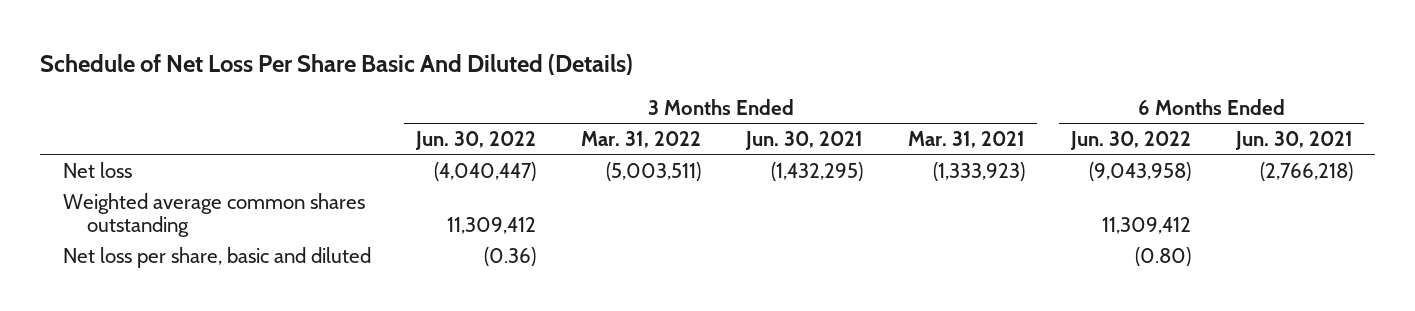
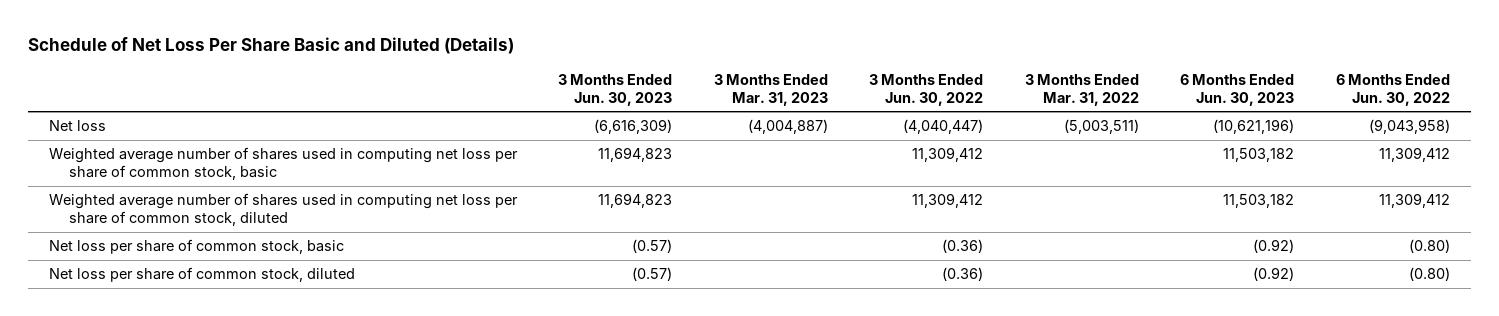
- Schedule of Net Loss Per Share Basic And Diluted (Details)
+ Schedule of Net Loss Per Share Basic and Diluted (Details)
- | 3 Months Ended Jun. 30, 2022 | 3 Months Ended Mar. 31, 2022 | 3 Months Ended Jun. 30, 2021 | 3 Months Ended Mar. 31, 2021 | 6 Months Ended Jun. 30, 2022 | 6 Months Ended Jun. 30, 2021
+ | 3 Months Ended Jun. 30, 2023 | 3 Months Ended Mar. 31, 2023 | 3 Months Ended Jun. 30, 2022 | 3 Months Ended Mar. 31, 2022 | 6 Months Ended Jun. 30, 2023 | 6 Months Ended Jun. 30, 2022
- Weighted average common shares outstanding | 11,309,412 | | | | 11,309,412 |
- Net loss per share, basic and diluted | (0.36) | | | | (0.80) |
+ Weighted average number of shares used in computing net loss per share of common stock, basic | 11,694,823 | | 11,309,412 | | 11,503,182 | 11,309,412
+ Weighted average number of shares used in computing net loss per share of common stock, diluted | 11,694,823 | | 11,309,412 | | 11,503,182 | 11,309,412
+ Net loss per share of common stock, basic | (0.57) | | (0.36) | | (0.92) | (0.80)
+ Net loss per share of common stock, diluted | (0.57) | | (0.36) | | (0.92) | (0.80)

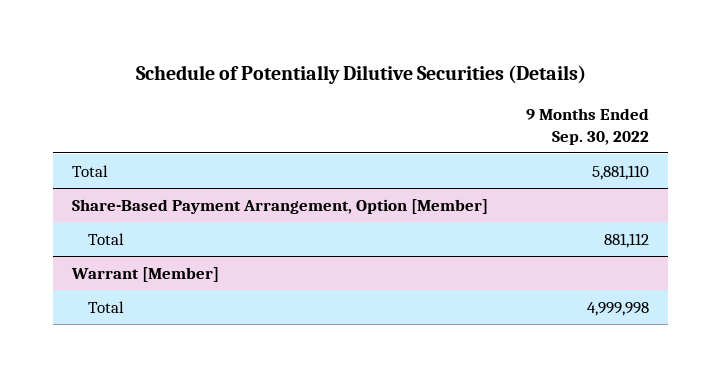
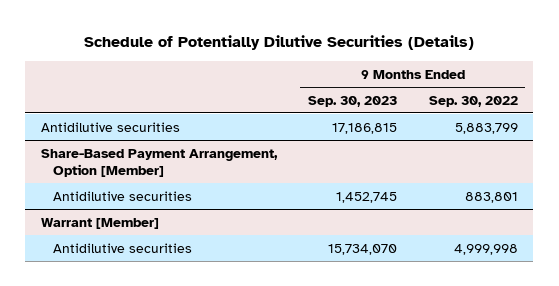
- | 9 Months Ended Sep. 30, 2022
+ | 9 Months Ended Sep. 30, 2023 | 9 Months Ended Sep. 30, 2022
- Total | 5,881,110
+ Antidilutive securities | 17,186,815 | 5,883,799
@ Share-Based Payment Arrangement, Option [Member]
- Total | 881,112
+ Antidilutive securities | 1,452,745 | 883,801
@ Warrant [Member]
- Total | 4,999,998
+ Antidilutive securities | 15,734,070 | 4,999,998

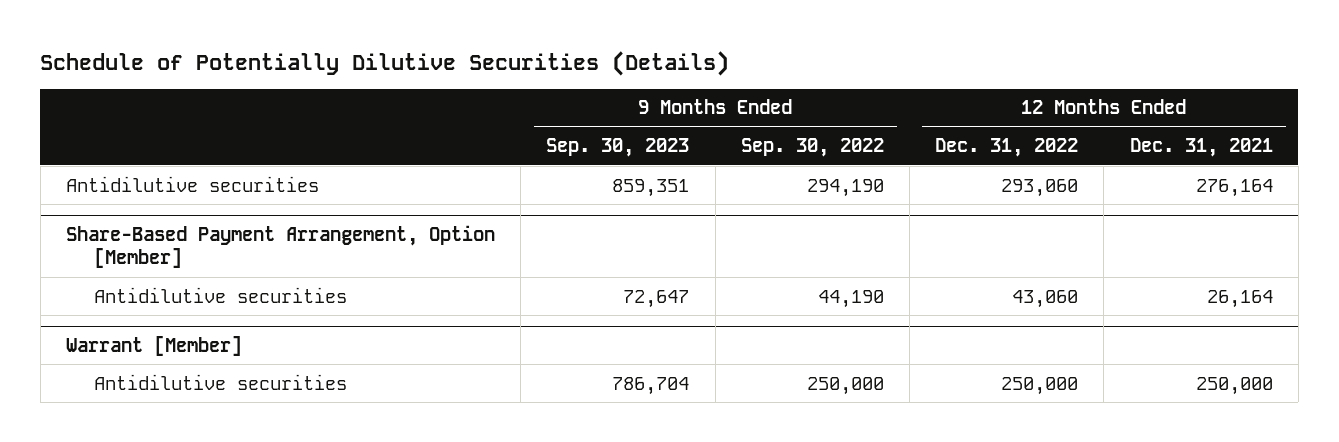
- | 9 Months Ended Sep. 30, 2023 | 9 Months Ended Sep. 30, 2022
+ | 9 Months Ended Sep. 30, 2023 | 9 Months Ended Sep. 30, 2022 | 12 Months Ended Dec. 31, 2022 | 12 Months Ended Dec. 31, 2021
- Antidilutive securities | 17,186,815 | 5,883,799
+ Antidilutive securities | 859,351 | 294,190 | 293,060 | 276,164
@ Share-Based Payment Arrangement, Option [Member]
- Antidilutive securities | 1,452,745 | 883,801
+ Antidilutive securities | 72,647 | 44,190 | 43,060 | 26,164
@ Warrant [Member]
- Antidilutive securities | 15,734,070 | 4,999,998
+ Antidilutive securities | 786,704 | 250,000 | 250,000 | 250,000

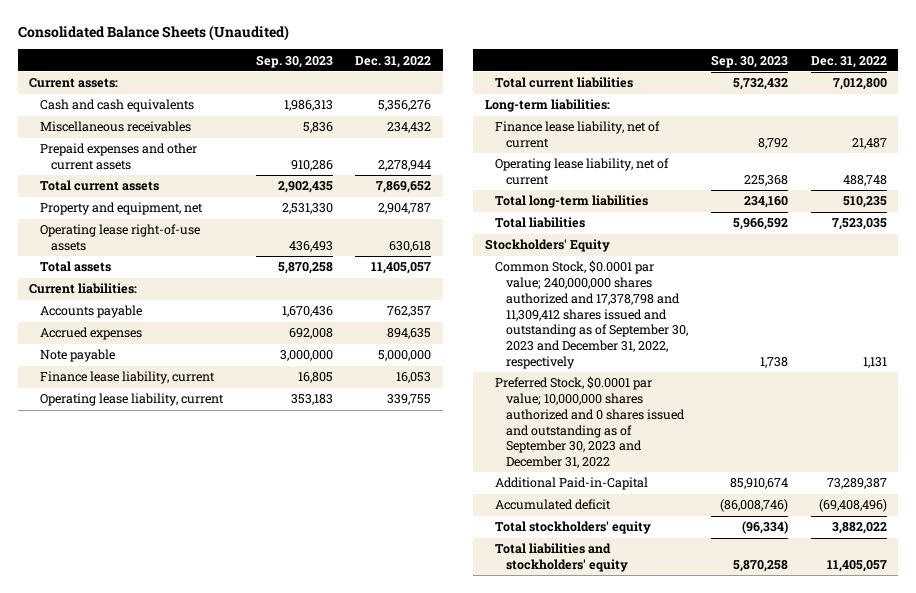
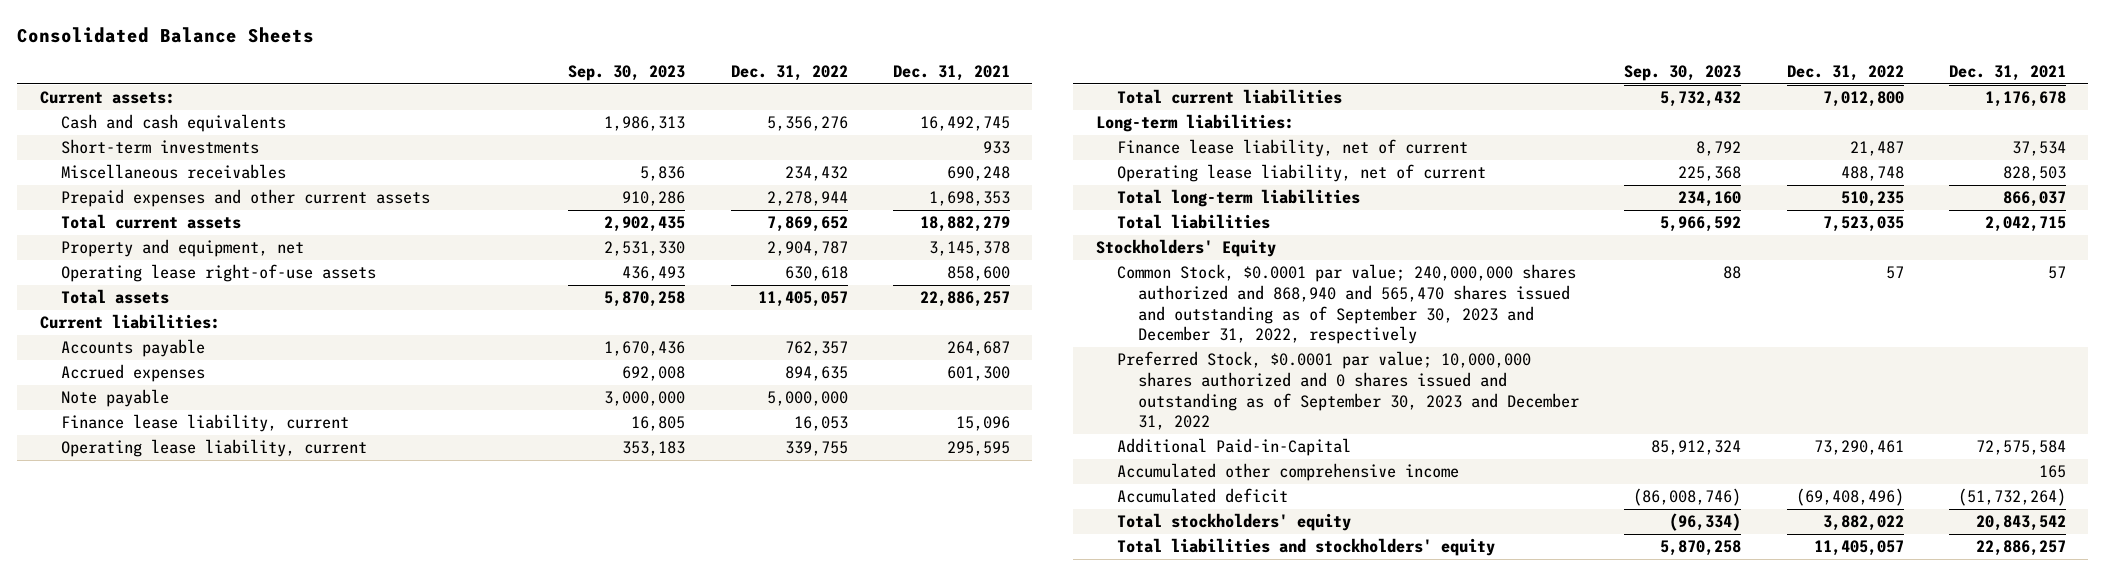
- Consolidated Balance Sheets (Unaudited)
+ Consolidated Balance Sheets
- | Sep. 30, 2023 | Dec. 31, 2022
+ | Sep. 30, 2023 | Dec. 31, 2022 | Dec. 31, 2021
+ Short-term investments | | | 933
- Common Stock, $0.0001 par value; 240,000,000 shares authorized and 17,378,798 and 11,309,412 shares issued and outstanding as of September 30, 2023 and December 31, 2022, respectively | 1,738 | 1,131
+ Common Stock, $0.0001 par value; 240,000,000 shares authorized and 868,940 and 565,470 shares issued and outstanding as of September 30, 2023 and December 31, 2022, respectively | 88 | 57 | 57
- Additional Paid-in-Capital | 85,910,674 | 73,289,387
+ Additional Paid-in-Capital | 85,912,324 | 73,290,461 | 72,575,584
+ Accumulated other comprehensive income | | | 165

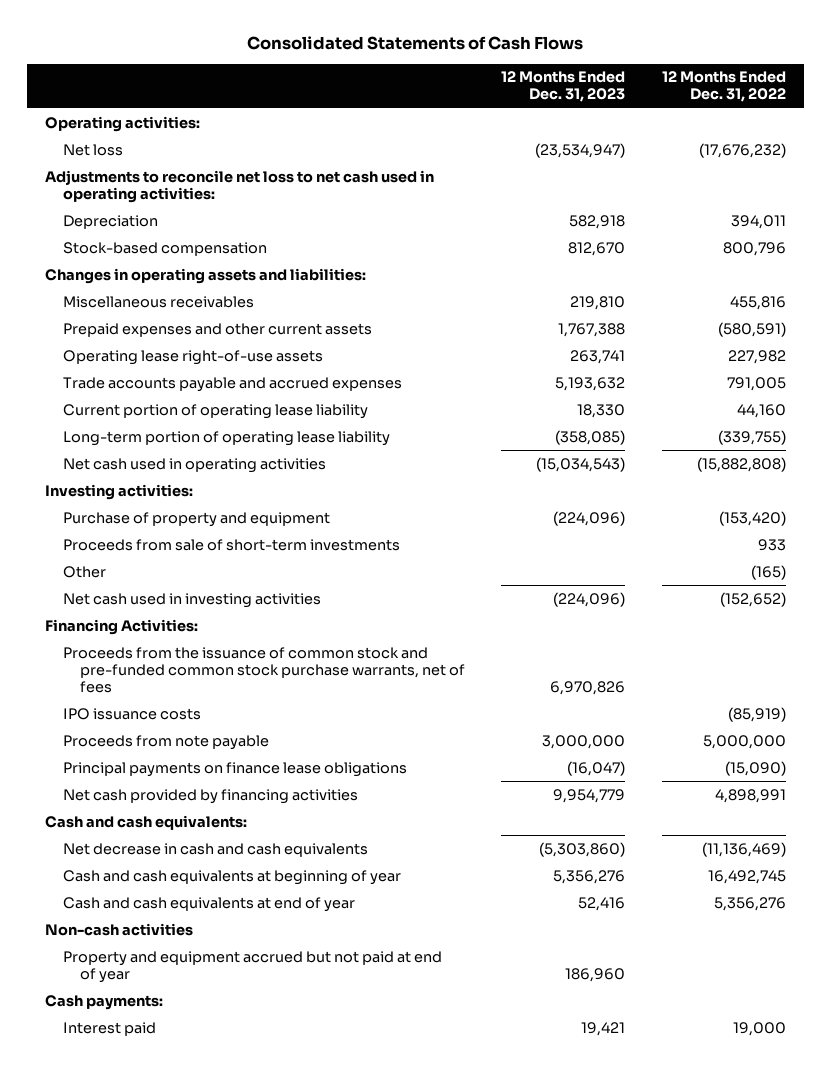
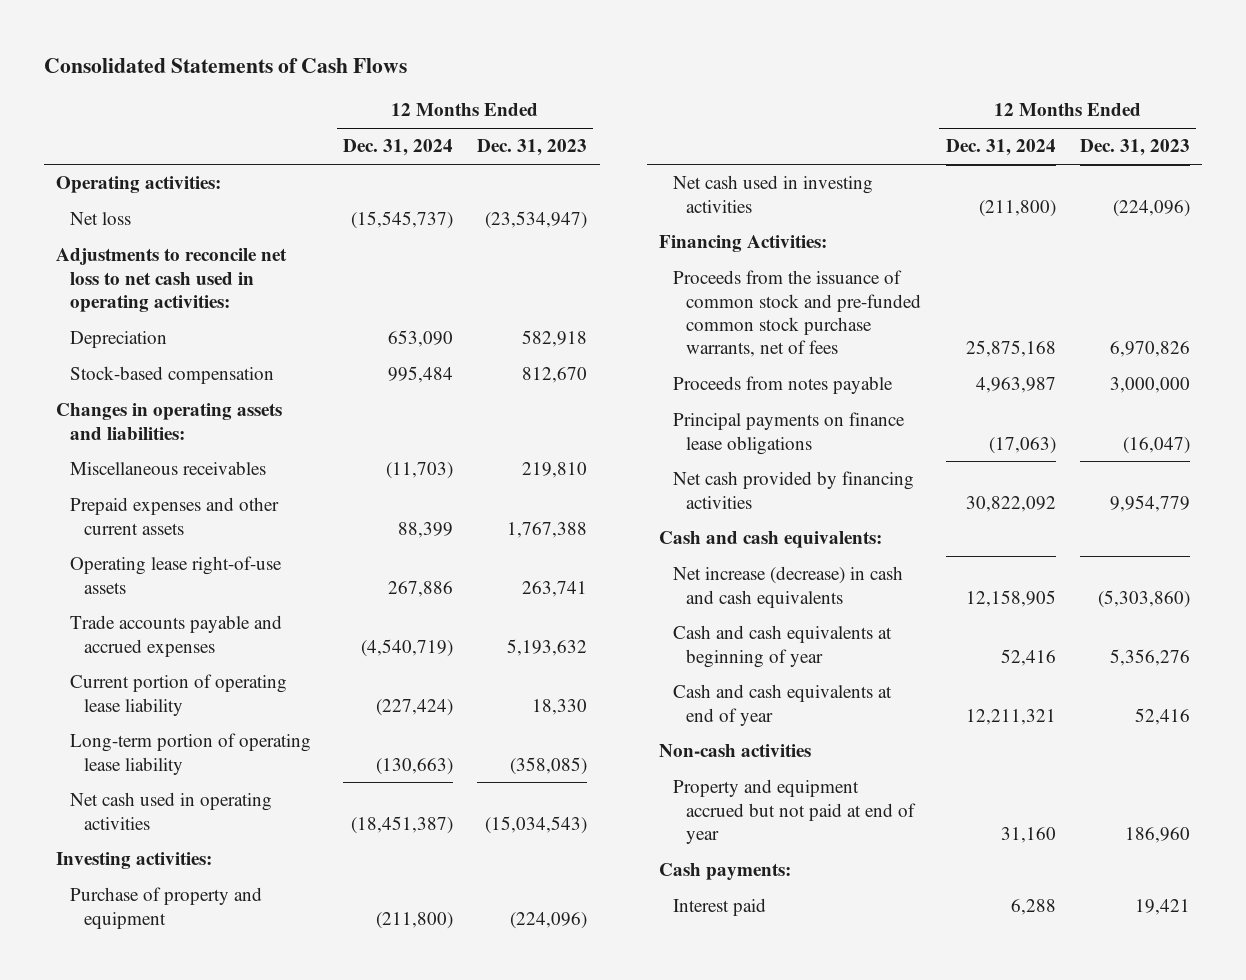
- | 12 Months Ended Dec. 31, 2023 | 12 Months Ended Dec. 31, 2022
+ | 12 Months Ended Dec. 31, 2024 | 12 Months Ended Dec. 31, 2023
- Proceeds from sale of short-term investments | | 933
- Other | | (165)
- IPO issuance costs | | (85,919)
- Proceeds from note payable | 3,000,000 | 5,000,000
+ Proceeds from notes payable | 4,963,987 | 3,000,000
- Net decrease in cash and cash equivalents | (5,303,860) | (11,136,469)
+ Net increase (decrease) in cash and cash equivalents | 12,158,905 | (5,303,860)

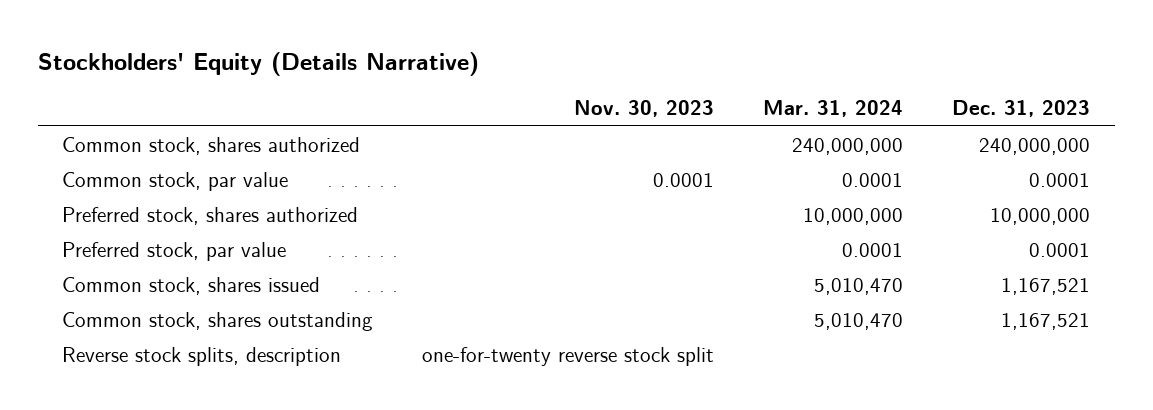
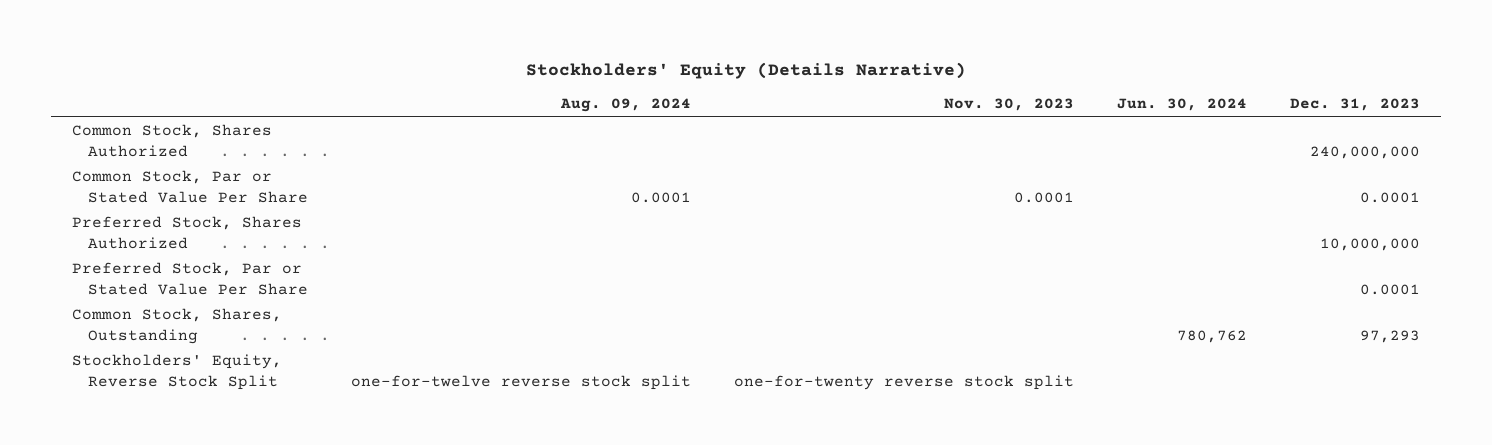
- | Nov. 30, 2023 | Mar. 31, 2024 | Dec. 31, 2023
+ | Aug. 09, 2024 | Nov. 30, 2023 | Jun. 30, 2024 | Dec. 31, 2023
- Common stock, shares authorized | | 240,000,000 | 240,000,000
- Common stock, par value | 0.0001 | 0.0001 | 0.0001
- Preferred stock, shares authorized | | 10,000,000 | 10,000,000
- Preferred stock, par value | | 0.0001 | 0.0001
- Common stock, shares issued | | 5,010,470 | 1,167,521
- Common stock, shares outstanding | | 5,010,470 | 1,167,521
- Reverse stock splits, description | one-for-twenty reverse stock split | |
+ Common Stock, Shares Authorized | | | | 240,000,000
+ Common Stock, Par or Stated Value Per Share | 0.0001 | 0.0001 | | 0.0001
+ Preferred Stock, Shares Authorized | | | | 10,000,000
+ Preferred Stock, Par or Stated Value Per Share | | | | 0.0001
+ Common Stock, Shares, Outstanding | | | 780,762 | 97,293
+ Stockholders' Equity, Reverse Stock Split | one-for-twelve reverse stock split | one-for-twenty reverse stock split | |

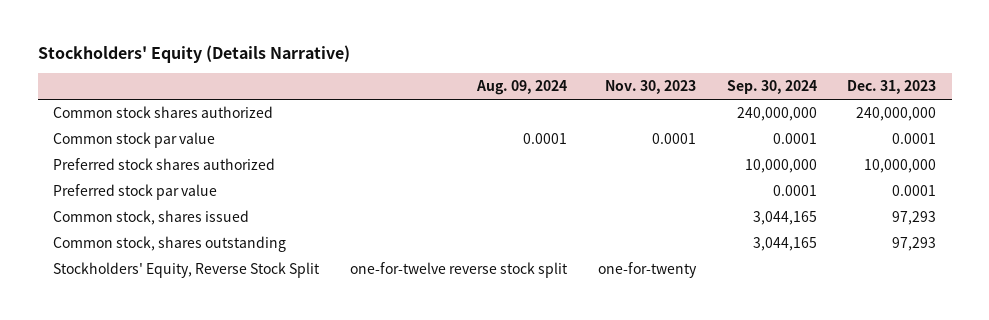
- | Aug. 09, 2024 | Nov. 30, 2023 | Jun. 30, 2024 | Dec. 31, 2023
+ | Aug. 09, 2024 | Nov. 30, 2023 | Sep. 30, 2024 | Dec. 31, 2023
- Common Stock, Shares Authorized | | | | 240,000,000
- Common Stock, Par or Stated Value Per Share | 0.0001 | 0.0001 | | 0.0001
- Preferred Stock, Shares Authorized | | | | 10,000,000
- Preferred Stock, Par or Stated Value Per Share | | | | 0.0001
- Common Stock, Shares, Outstanding | | | 780,762 | 97,293
- Stockholders' Equity, Reverse Stock Split | one-for-twelve reverse stock split | one-for-twenty reverse stock split | |
+ Common stock shares authorized | | | 240,000,000 | 240,000,000
+ Common stock par value | 0.0001 | 0.0001 | 0.0001 | 0.0001
+ Preferred stock shares authorized | | | 10,000,000 | 10,000,000
+ Preferred stock par value | | | 0.0001 | 0.0001
+ Common stock, shares issued | | | 3,044,165 | 97,293
+ Common stock, shares outstanding | | | 3,044,165 | 97,293
+ Stockholders' Equity, Reverse Stock Split | one-for-twelve reverse stock split | one-for-twenty | |

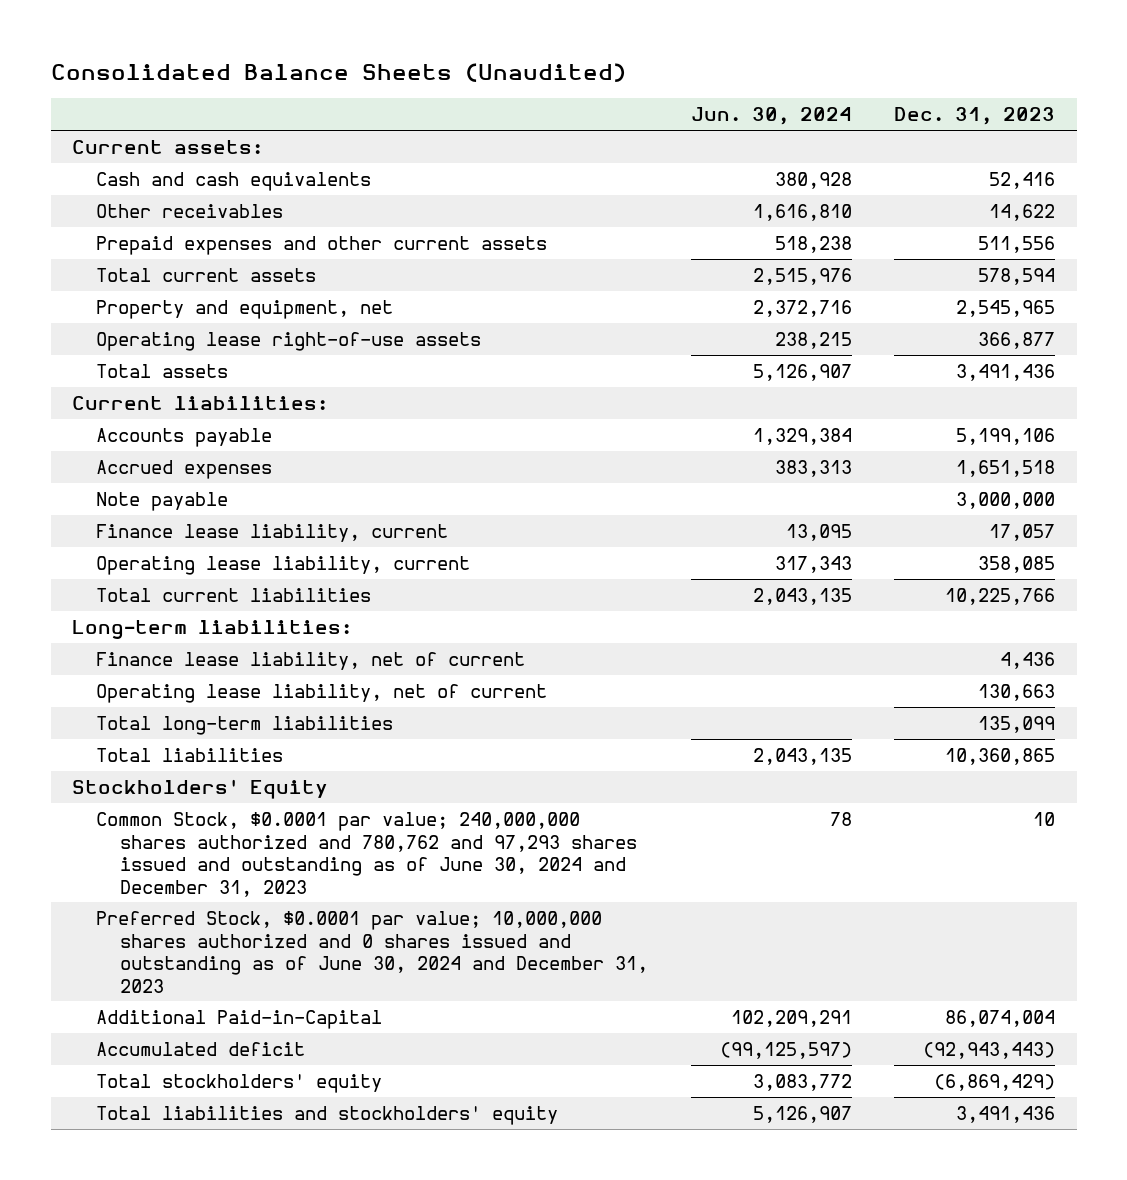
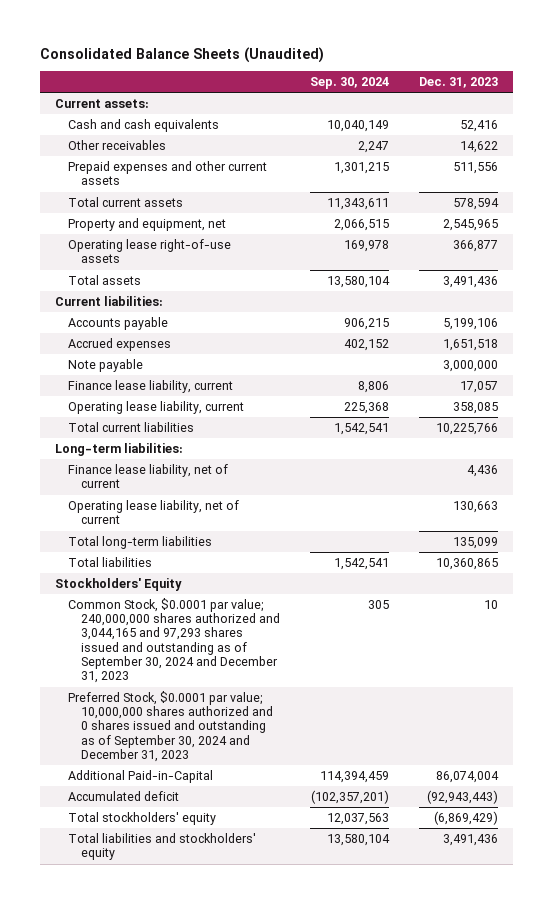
- | Jun. 30, 2024 | Dec. 31, 2023
+ | Sep. 30, 2024 | Dec. 31, 2023
- Common Stock, $0.0001 par value; 240,000,000 shares authorized and 780,762 and 97,293 shares issued and outstanding as of June 30, 2024 and December 31, 2023 | 78 | 10
- Preferred Stock, $0.0001 par value; 10,000,000 shares authorized and 0 shares issued and outstanding as of June 30, 2024 and December 31, 2023
+ Common Stock, $0.0001 par value; 240,000,000 shares authorized and 3,044,165 and 97,293 shares issued and outstanding as of September 30, 2024 and December 31, 2023 | 305 | 10
+ Preferred Stock, $0.0001 par value; 10,000,000 shares authorized and 0 shares issued and outstanding as of September 30, 2024 and December 31, 2023

